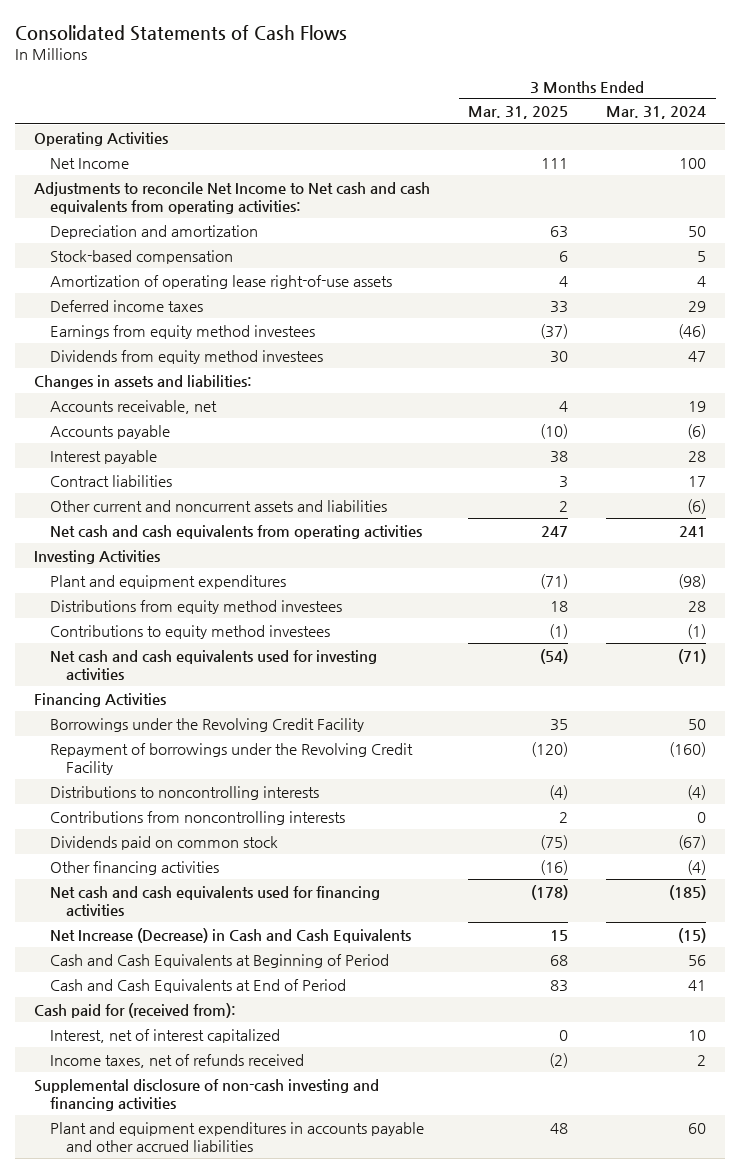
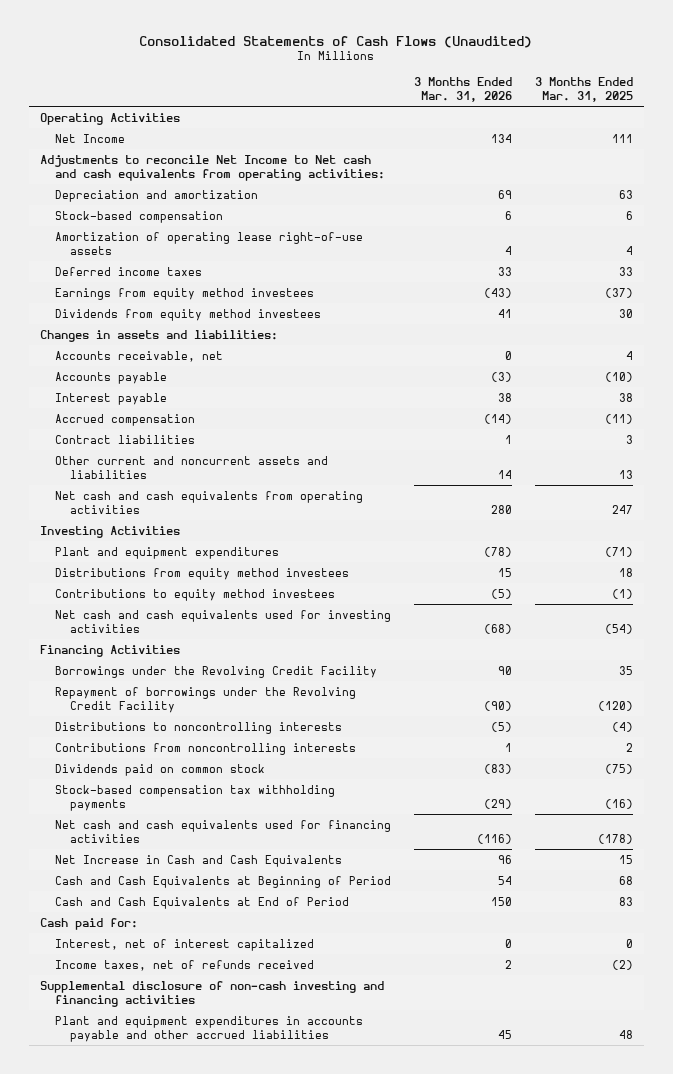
- Consolidated Statements of Cash Flows
+ Consolidated Statements of Cash Flows (Unaudited)
- | 3 Months Ended Mar. 31, 2025 | 3 Months Ended Mar. 31, 2024
+ | 3 Months Ended Mar. 31, 2026 | 3 Months Ended Mar. 31, 2025
+ Accrued compensation | (14) | (11)
- Other current and noncurrent assets and liabilities | 2 | (6)
+ Other current and noncurrent assets and liabilities | 14 | 13
- Other financing activities | (16) | (4)
+ Stock-based compensation tax withholding payments | (29) | (16)
- Net Increase (Decrease) in Cash and Cash Equivalents | 15 | (15)
+ Net Increase in Cash and Cash Equivalents | 96 | 15
- Cash paid for (received from):
+ Cash paid for:

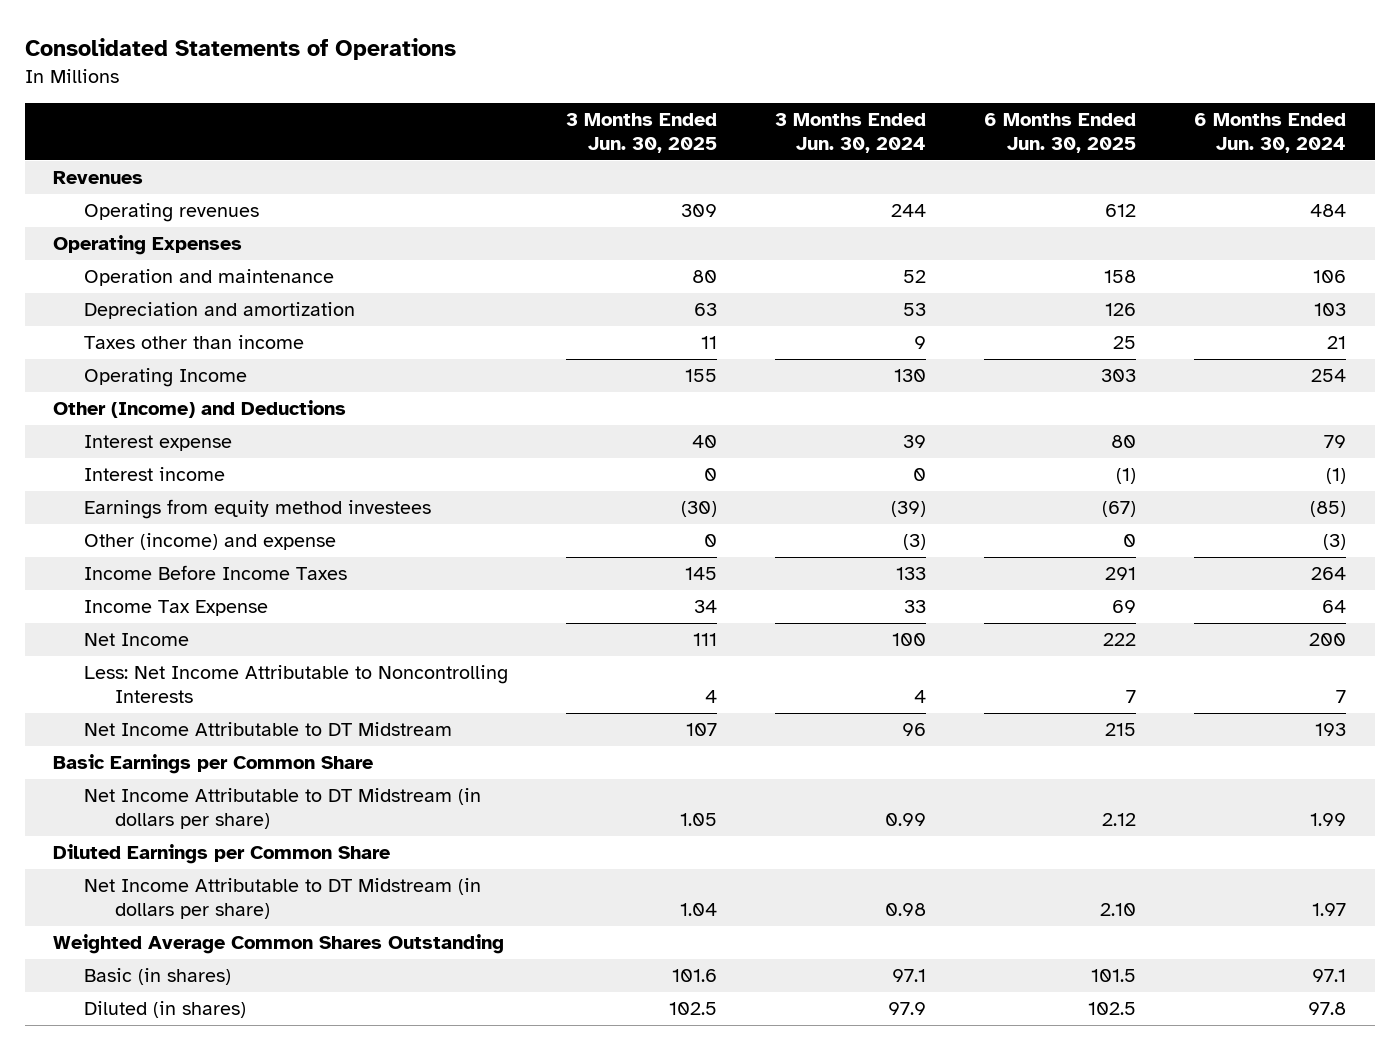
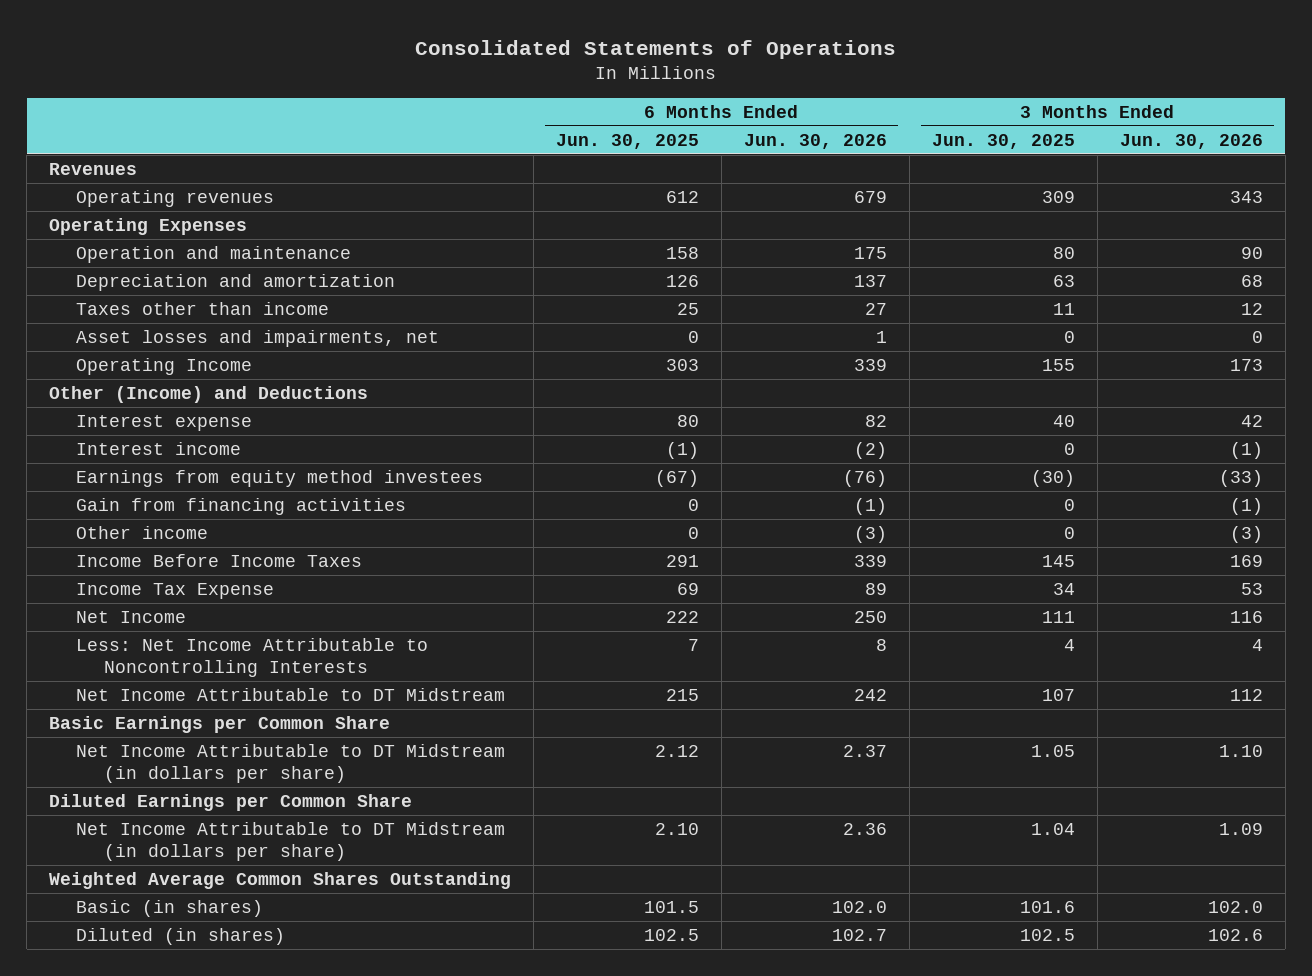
- | 3 Months Ended Jun. 30, 2025 | 3 Months Ended Jun. 30, 2024 | 6 Months Ended Jun. 30, 2025 | 6 Months Ended Jun. 30, 2024
+ | 6 Months Ended Jun. 30, 2025 | 6 Months Ended Jun. 30, 2026 | 3 Months Ended Jun. 30, 2025 | 3 Months Ended Jun. 30, 2026
+ Asset losses and impairments, net | 0 | 1 | 0 | 0
- Other (income) and expense | 0 | (3) | 0 | (3)
+ Gain from financing activities | 0 | (1) | 0 | (1)
+ Other income | 0 | (3) | 0 | (3)

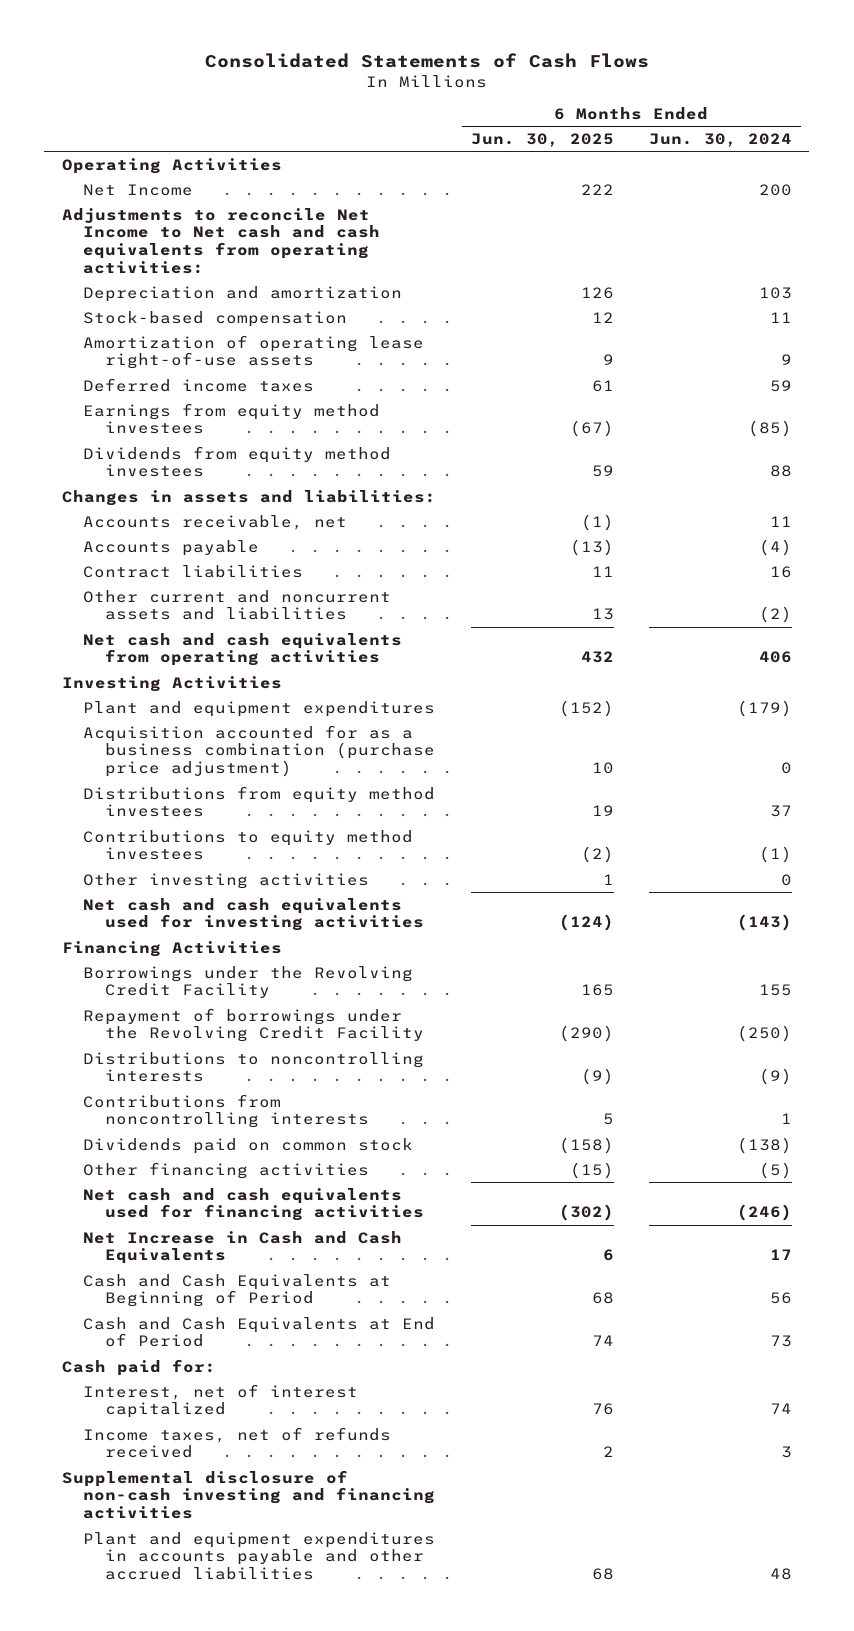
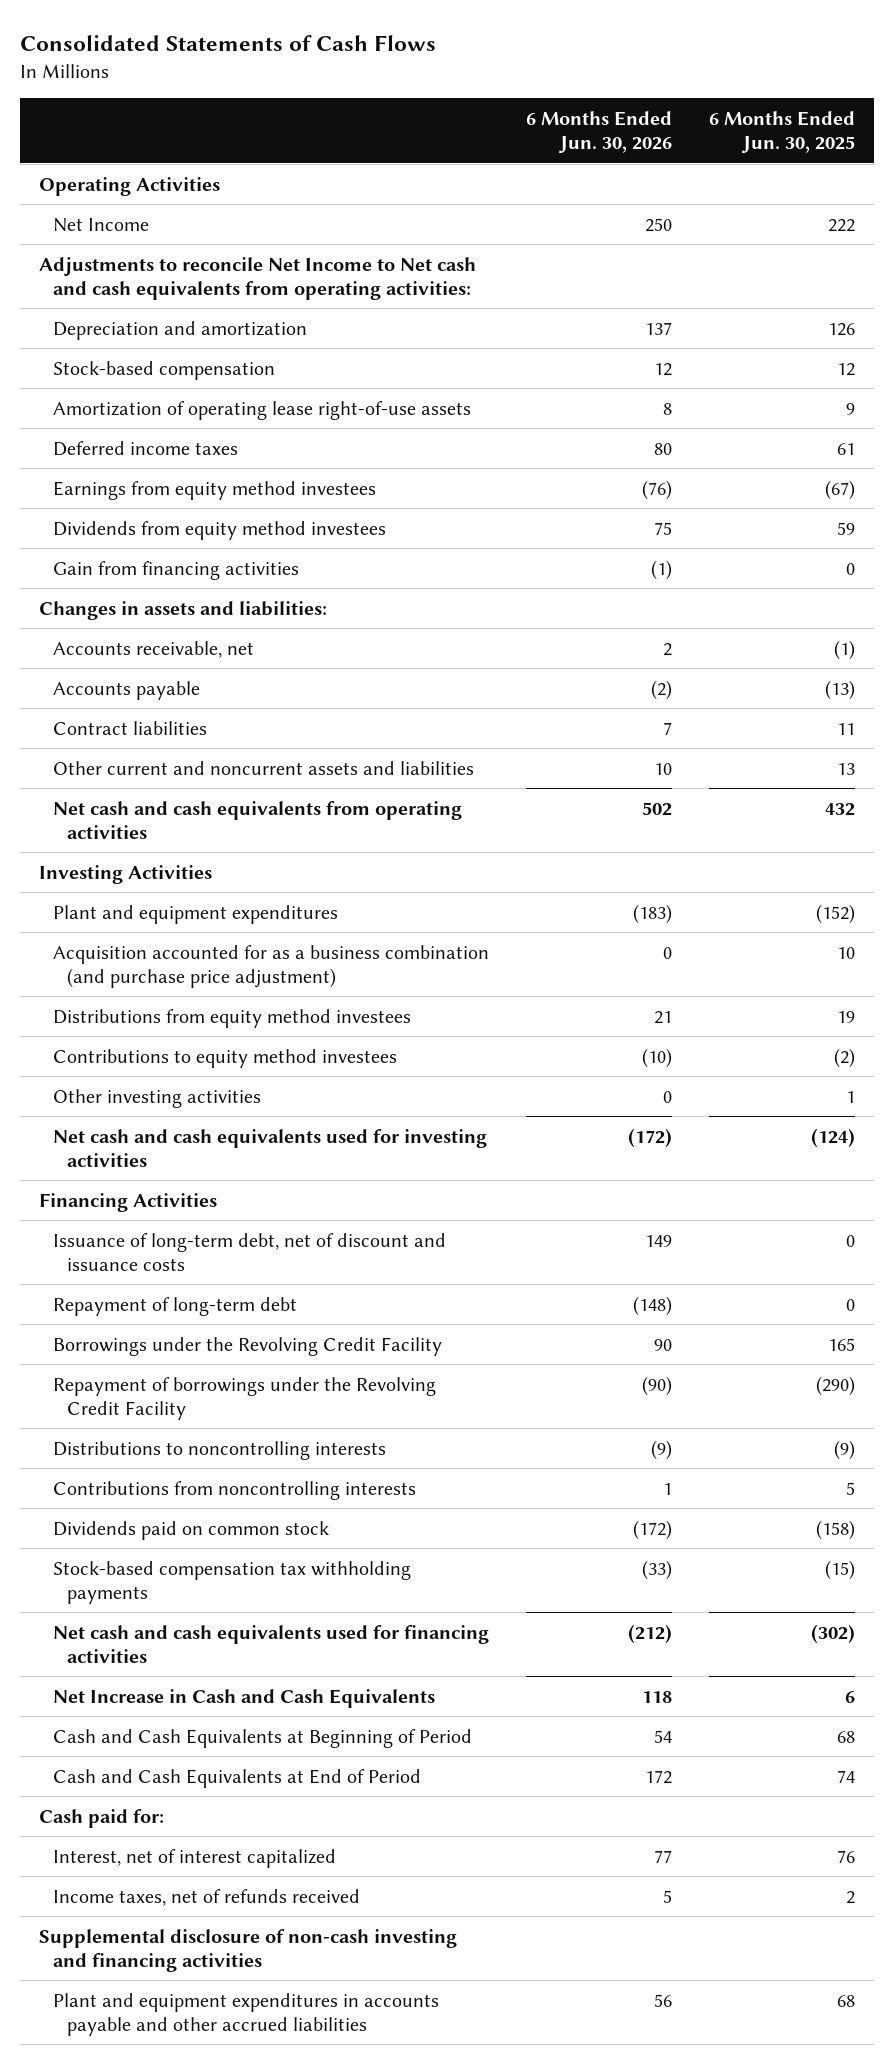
- | 6 Months Ended Jun. 30, 2025 | 6 Months Ended Jun. 30, 2024
+ | 6 Months Ended Jun. 30, 2026 | 6 Months Ended Jun. 30, 2025
+ Gain from financing activities | (1) | 0
- Acquisition accounted for as a business combination (purchase price adjustment) | 10 | 0
+ Acquisition accounted for as a business combination (and purchase price adjustment) | 0 | 10
+ Issuance of long-term debt, net of discount and issuance costs | 149 | 0
+ Repayment of long-term debt | (148) | 0
- Other financing activities | (15) | (5)
+ Stock-based compensation tax withholding payments | (33) | (15)

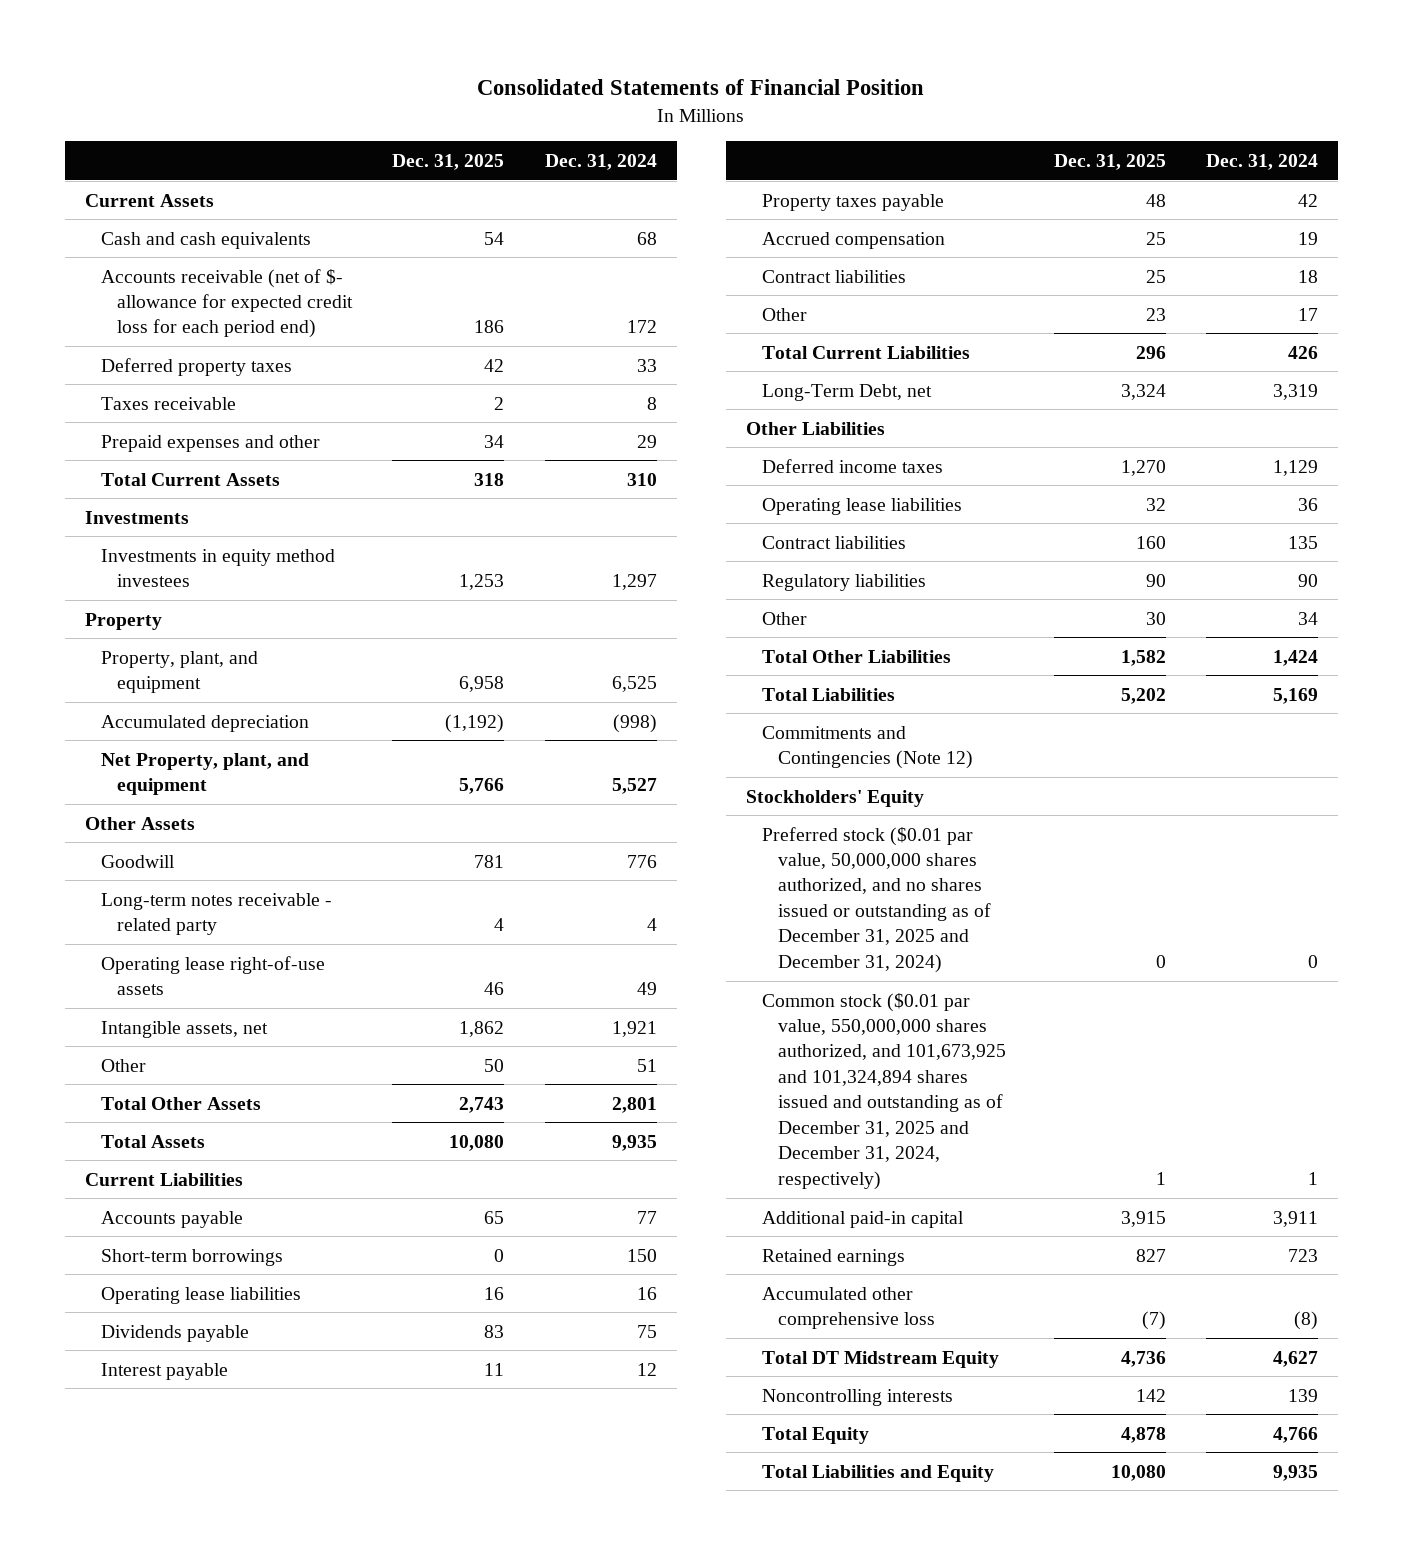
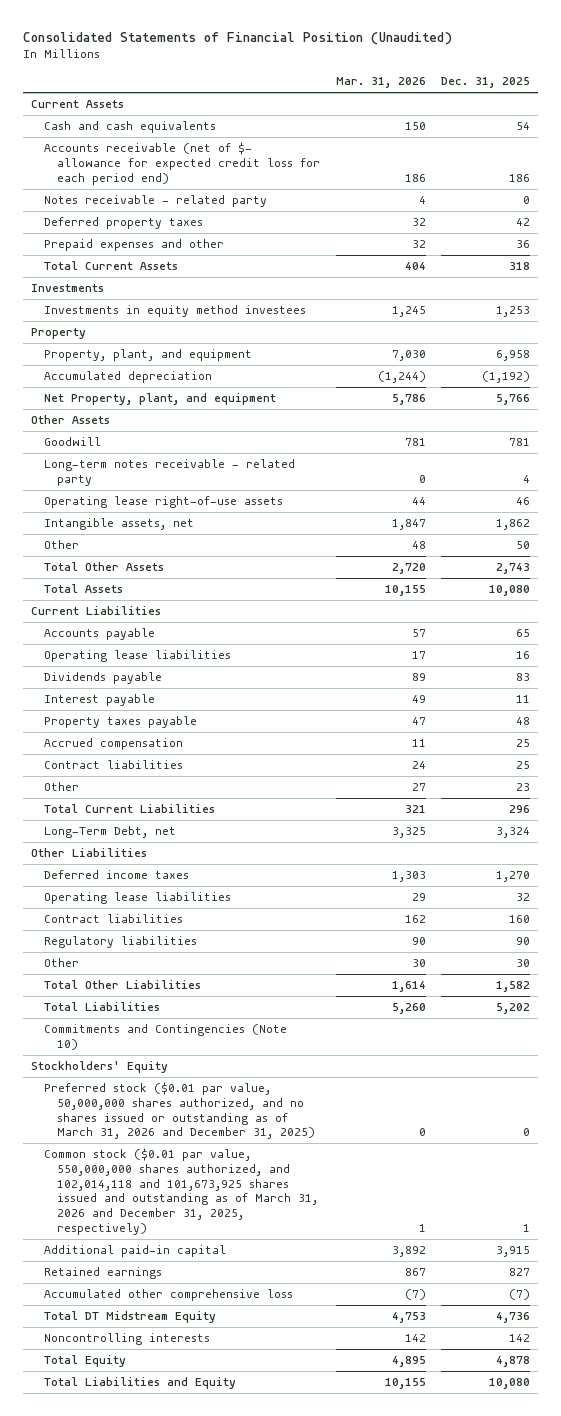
- Consolidated Statements of Financial Position
+ Consolidated Statements of Financial Position (Unaudited)
- | Dec. 31, 2025 | Dec. 31, 2024
+ | Mar. 31, 2026 | Dec. 31, 2025
+ Notes receivable - related party | 4 | 0
- Taxes receivable | 2 | 8
- Prepaid expenses and other | 34 | 29
+ Prepaid expenses and other | 32 | 36
- Short-term borrowings | 0 | 150
- Commitments and Contingencies (Note 12)
+ Commitments and Contingencies (Note 10)
- Preferred stock ($0.01 par value, 50,000,000 shares authorized, and no shares issued or outstanding as of December 31, 2025 and December 31, 2024) | 0 | 0
- Common stock ($0.01 par value, 550,000,000 shares authorized, and 101,673,925 and 101,324,894 shares issued and outstanding as of December 31, 2025 and December 31, 2024, respectively) | 1 | 1
+ Preferred stock ($0.01 par value, 50,000,000 shares authorized, and no shares issued or outstanding as of March 31, 2026 and December 31, 2025) | 0 | 0
+ Common stock ($0.01 par value, 550,000,000 shares authorized, and 102,014,118 and 101,673,925 shares issued and outstanding as of March 31, 2026 and December 31, 2025, respectively) | 1 | 1

